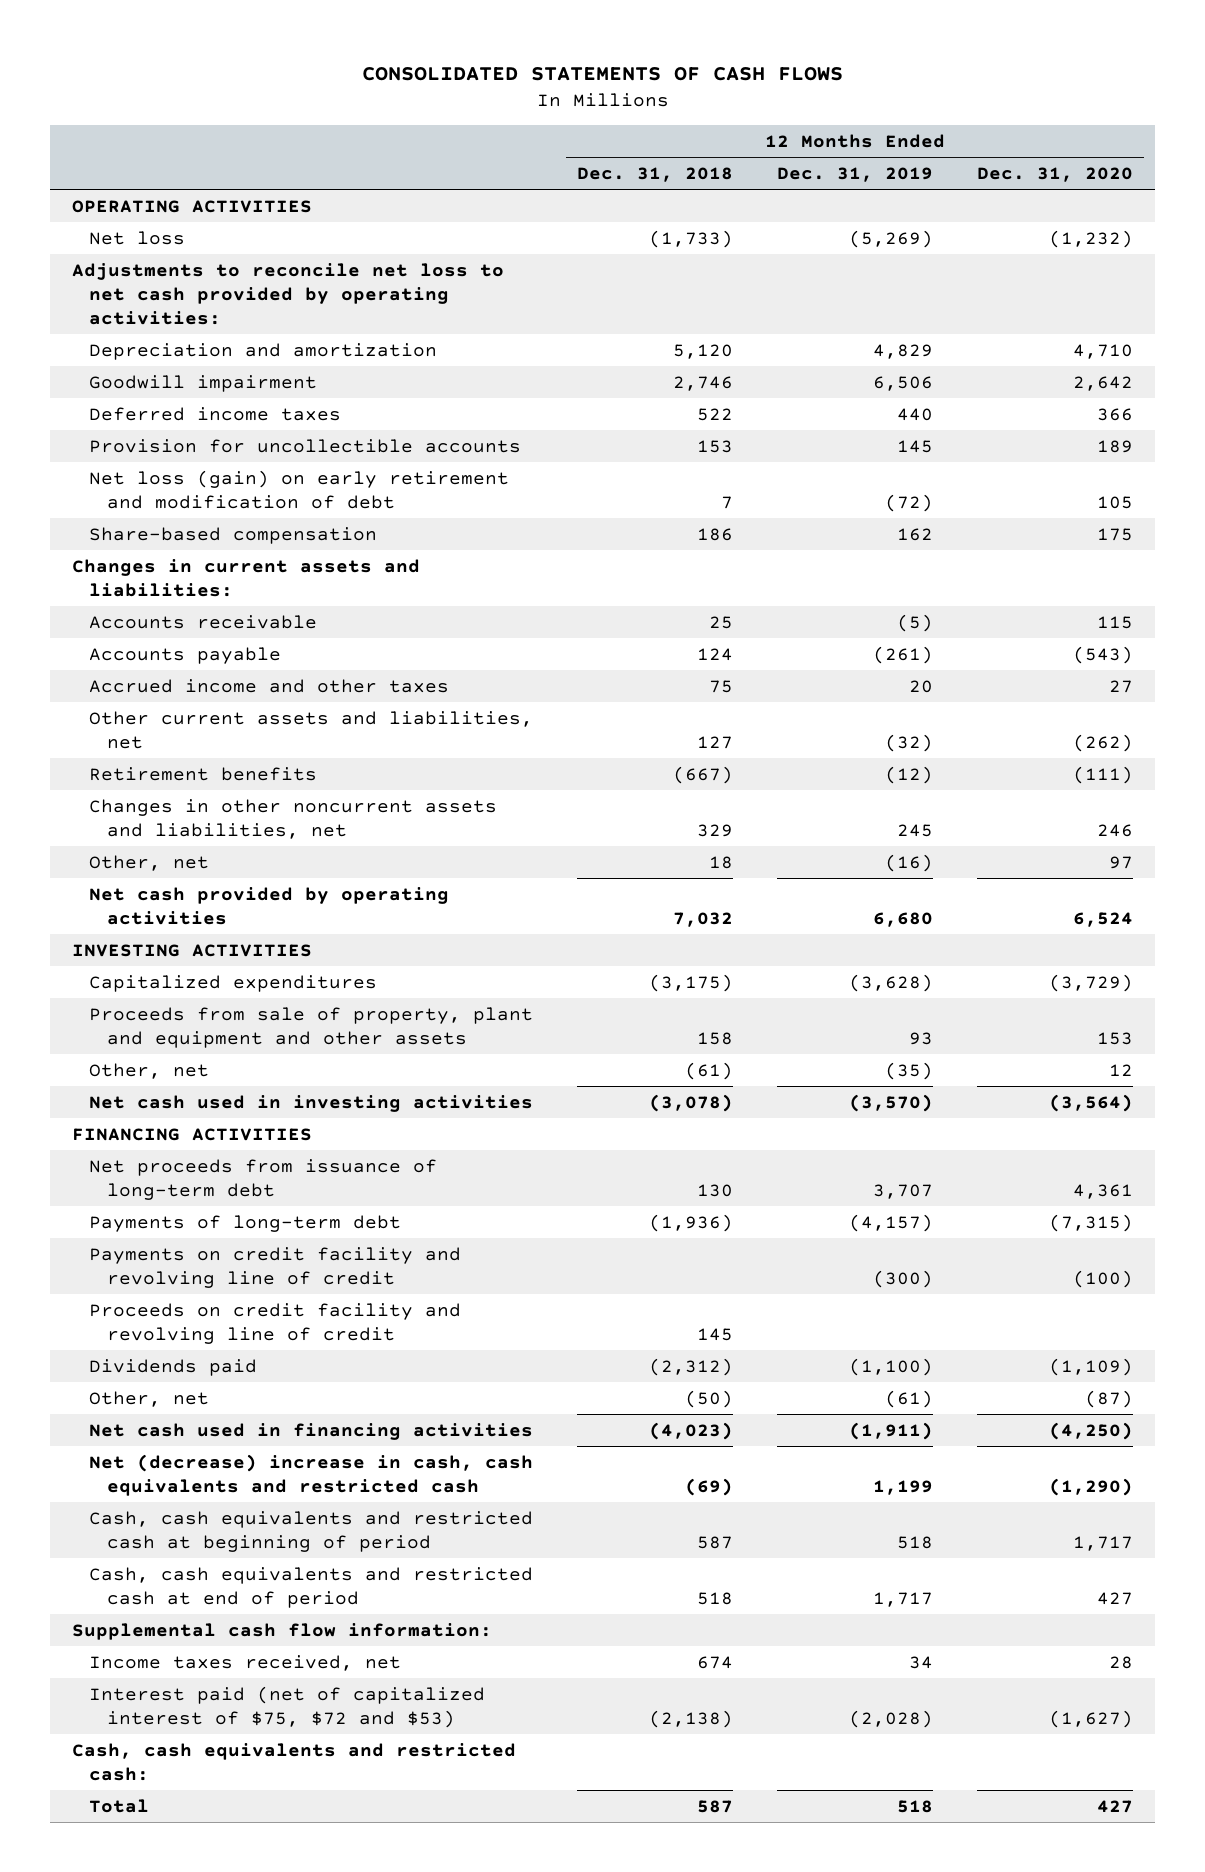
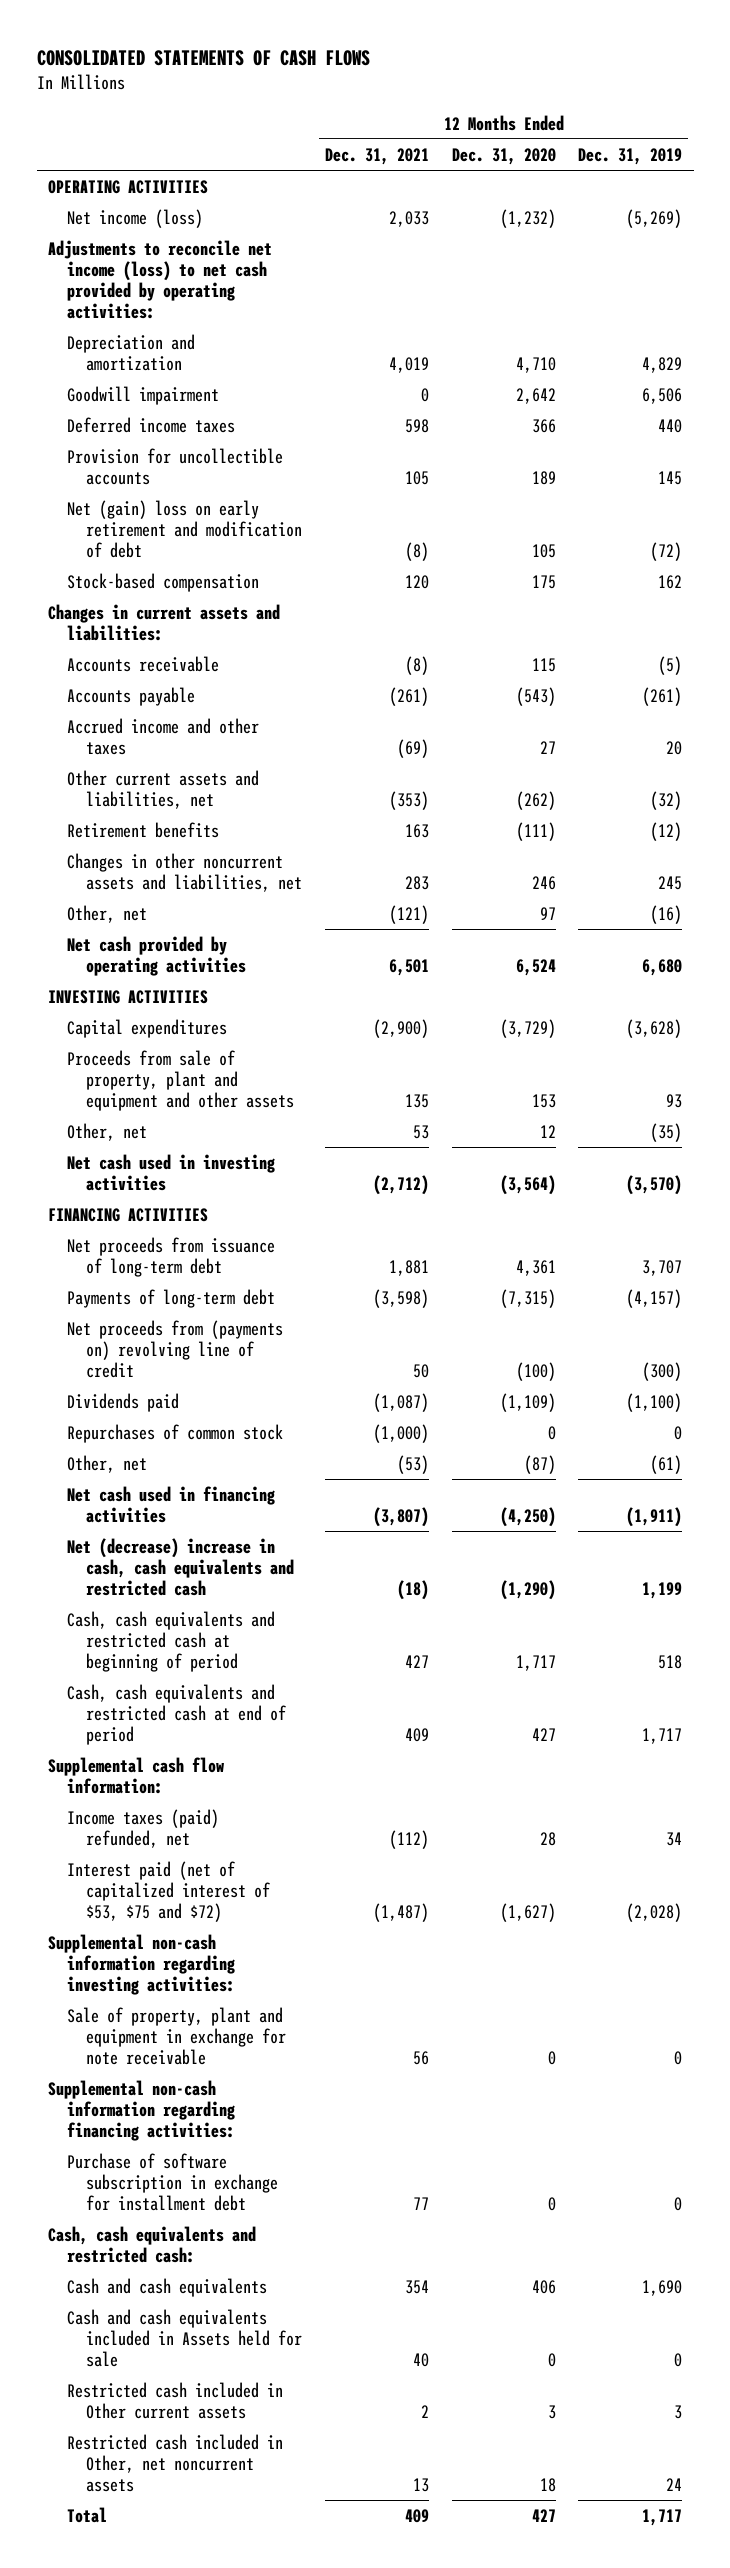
- | 12 Months Ended Dec. 31, 2018 | 12 Months Ended Dec. 31, 2019 | 12 Months Ended Dec. 31, 2020
+ | 12 Months Ended Dec. 31, 2021 | 12 Months Ended Dec. 31, 2020 | 12 Months Ended Dec. 31, 2019
- Net loss | (1,733) | (5,269) | (1,232)
- Adjustments to reconcile net loss to net cash provided by operating activities:
+ Net income (loss) | 2,033 | (1,232) | (5,269)
+ Adjustments to reconcile net income (loss) to net cash provided by operating activities:
- Net loss (gain) on early retirement and modification of debt | 7 | (72) | 105
- Share-based compensation | 186 | 162 | 175
+ Net (gain) loss on early retirement and modification of debt | (8) | 105 | (72)
+ Stock-based compensation | 120 | 175 | 162
- Capitalized expenditures | (3,175) | (3,628) | (3,729)
+ Capital expenditures | (2,900) | (3,729) | (3,628)
- Payments on credit facility and revolving line of credit | | (300) | (100)
- Proceeds on credit facility and revolving line of credit | 145 | |
+ Net proceeds from (payments on) revolving line of credit | 50 | (100) | (300)
+ Repurchases of common stock | (1,000) | 0 | 0
- Income taxes received, net | 674 | 34 | 28
- Interest paid (net of capitalized interest of $75, $72 and $53) | (2,138) | (2,028) | (1,627)
+ Income taxes (paid) refunded, net | (112) | 28 | 34
+ Interest paid (net of capitalized interest of $53, $75 and $72) | (1,487) | (1,627) | (2,028)
+ Supplemental non-cash information regarding investing activities:
+ Sale of property, plant and equipment in exchange for note receivable | 56 | 0 | 0
+ Supplemental non-cash information regarding financing activities:
+ Purchase of software subscription in exchange for installment debt | 77 | 0 | 0
- Total | 587 | 518 | 427
+ Cash and cash equivalents | 354 | 406 | 1,690
+ Cash and cash equivalents included in Assets held for sale | 40 | 0 | 0
+ Restricted cash included in Other current assets | 2 | 3 | 3
+ Restricted cash included in Other, net noncurrent assets | 13 | 18 | 24
+ Total | 409 | 427 | 1,717

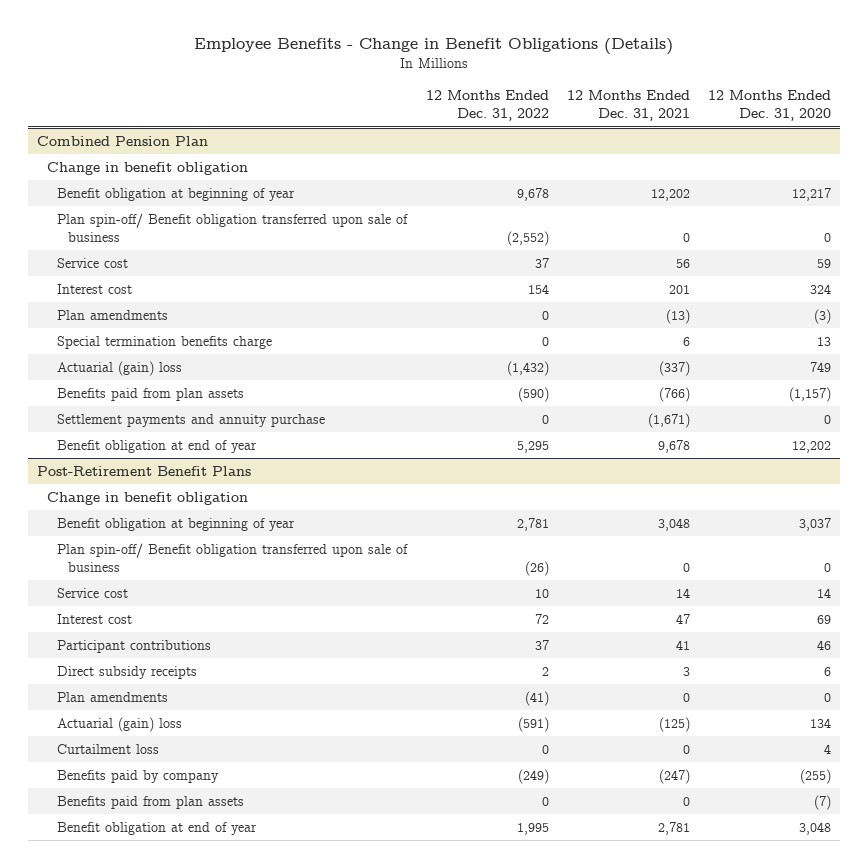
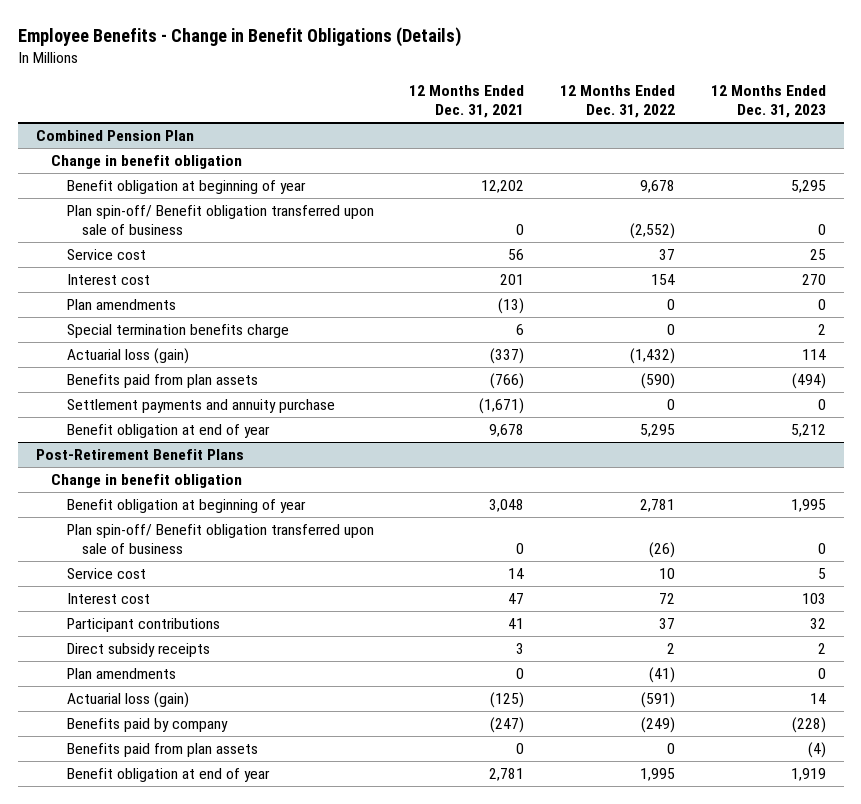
- | 12 Months Ended Dec. 31, 2022 | 12 Months Ended Dec. 31, 2021 | 12 Months Ended Dec. 31, 2020
+ | 12 Months Ended Dec. 31, 2021 | 12 Months Ended Dec. 31, 2022 | 12 Months Ended Dec. 31, 2023
@ Combined Pension Plan
- Actuarial (gain) loss | (1,432) | (337) | 749
+ Actuarial loss (gain) | (337) | (1,432) | 114
@ Post-Retirement Benefit Plans
- Actuarial (gain) loss | (591) | (125) | 134
- Curtailment loss | 0 | 0 | 4
+ Actuarial loss (gain) | (125) | (591) | 14

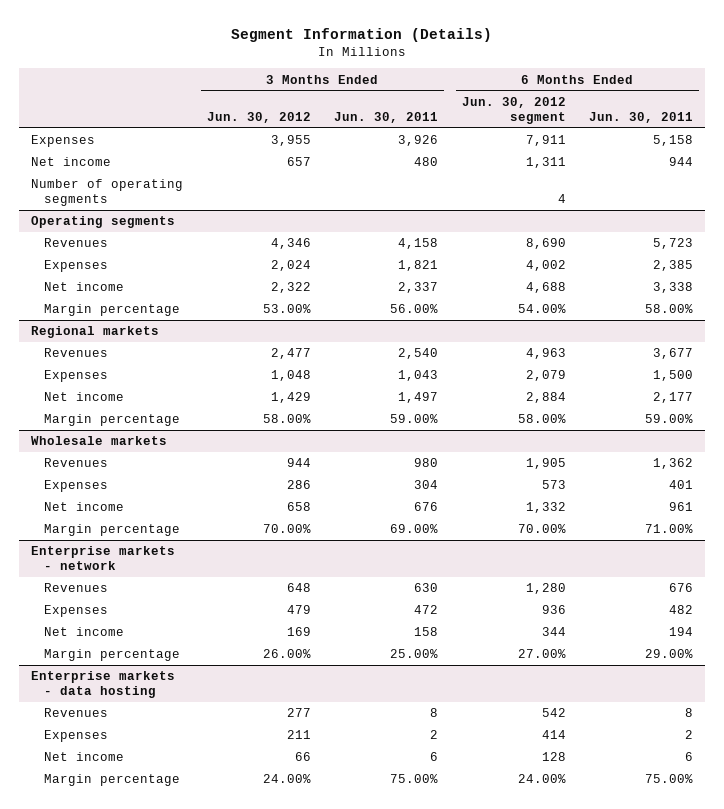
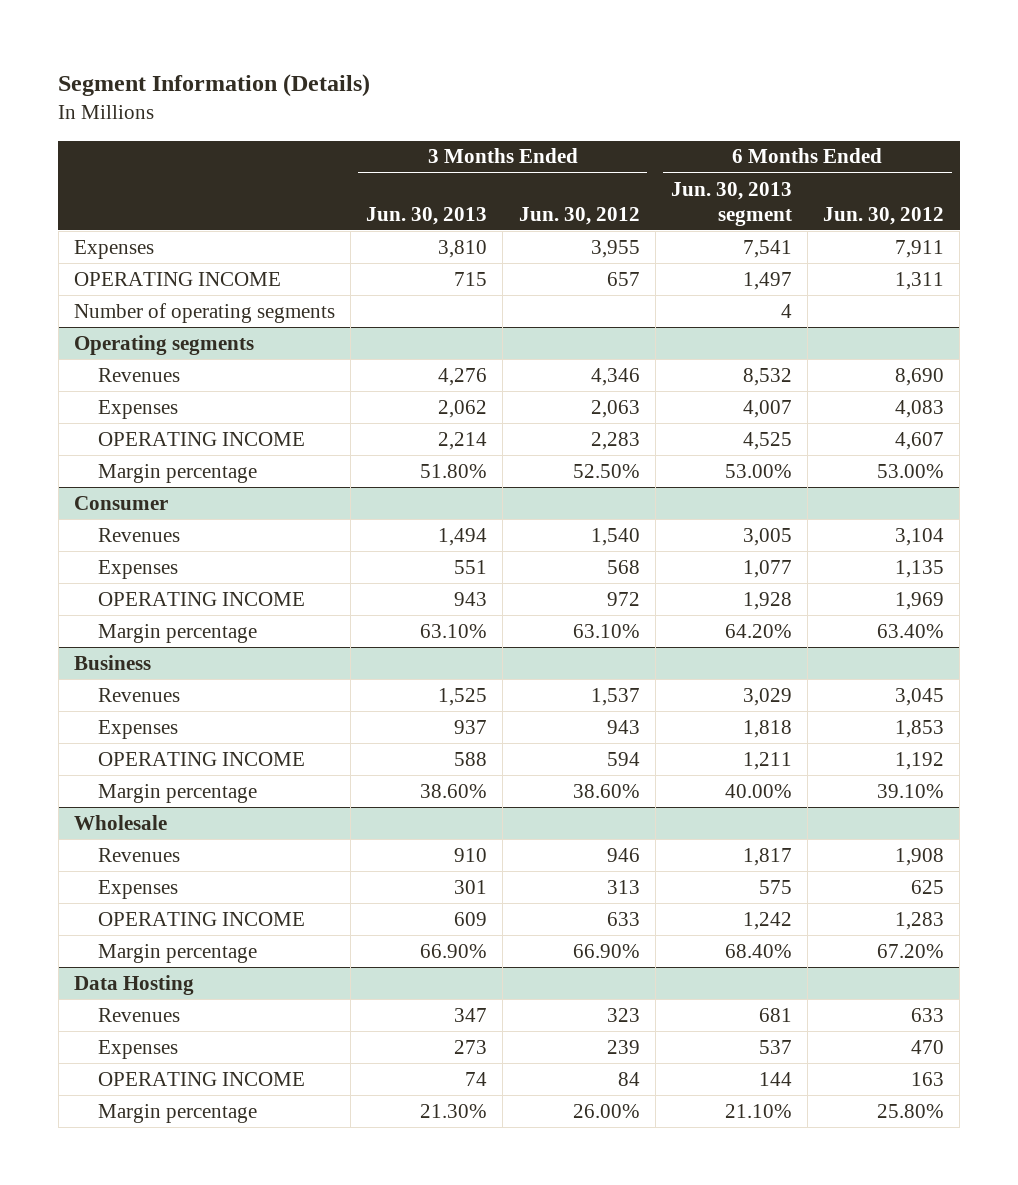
- | 3 Months Ended Jun. 30, 2012 | 3 Months Ended Jun. 30, 2011 | 6 Months Ended Jun. 30, 2012 segment | 6 Months Ended Jun. 30, 2011
+ | 3 Months Ended Jun. 30, 2013 | 3 Months Ended Jun. 30, 2012 | 6 Months Ended Jun. 30, 2013 segment | 6 Months Ended Jun. 30, 2012
- Net income | 657 | 480 | 1,311 | 944
+ OPERATING INCOME | 715 | 657 | 1,497 | 1,311
@ Operating segments
- Expenses | 2,024 | 1,821 | 4,002 | 2,385
- Net income | 2,322 | 2,337 | 4,688 | 3,338
- Margin percentage | 53.00% | 56.00% | 54.00% | 58.00%
- Regional markets
- Revenues | 2,477 | 2,540 | 4,963 | 3,677
- Expenses | 1,048 | 1,043 | 2,079 | 1,500
- Net income | 1,429 | 1,497 | 2,884 | 2,177
- Margin percentage | 58.00% | 59.00% | 58.00% | 59.00%
- Wholesale markets
- Revenues | 944 | 980 | 1,905 | 1,362
- Expenses | 286 | 304 | 573 | 401
- Net income | 658 | 676 | 1,332 | 961
- Margin percentage | 70.00% | 69.00% | 70.00% | 71.00%
- Enterprise markets - network
- Revenues | 648 | 630 | 1,280 | 676
- Expenses | 479 | 472 | 936 | 482
- Net income | 169 | 158 | 344 | 194
@ Operating segments
+ Expenses | 2,062 | 2,063 | 4,007 | 4,083
+ OPERATING INCOME | 2,214 | 2,283 | 4,525 | 4,607
+ Margin percentage | 51.80% | 52.50% | 53.00% | 53.00%
+ Consumer
+ Revenues | 1,494 | 1,540 | 3,005 | 3,104
+ Expenses | 551 | 568 | 1,077 | 1,135
+ OPERATING INCOME | 943 | 972 | 1,928 | 1,969
+ Margin percentage | 63.10% | 63.10% | 64.20% | 63.40%
+ Business
+ Revenues | 1,525 | 1,537 | 3,029 | 3,045
+ Expenses | 937 | 943 | 1,818 | 1,853
+ OPERATING INCOME | 588 | 594 | 1,211 | 1,192
+ Margin percentage | 38.60% | 38.60% | 40.00% | 39.10%
+ Wholesale
+ Revenues | 910 | 946 | 1,817 | 1,908
+ Expenses | 301 | 313 | 575 | 625
+ OPERATING INCOME | 609 | 633 | 1,242 | 1,283
+ Margin percentage | 66.90% | 66.90% | 68.40% | 67.20%
+ Data Hosting
+ Revenues | 347 | 323 | 681 | 633
+ Expenses | 273 | 239 | 537 | 470
+ OPERATING INCOME | 74 | 84 | 144 | 163
- Enterprise markets - data hosting
- Revenues | 277 | 8 | 542 | 8
- Expenses | 211 | 2 | 414 | 2
- Net income | 66 | 6 | 128 | 6
- Margin percentage | 24.00% | 75.00% | 24.00% | 75.00%

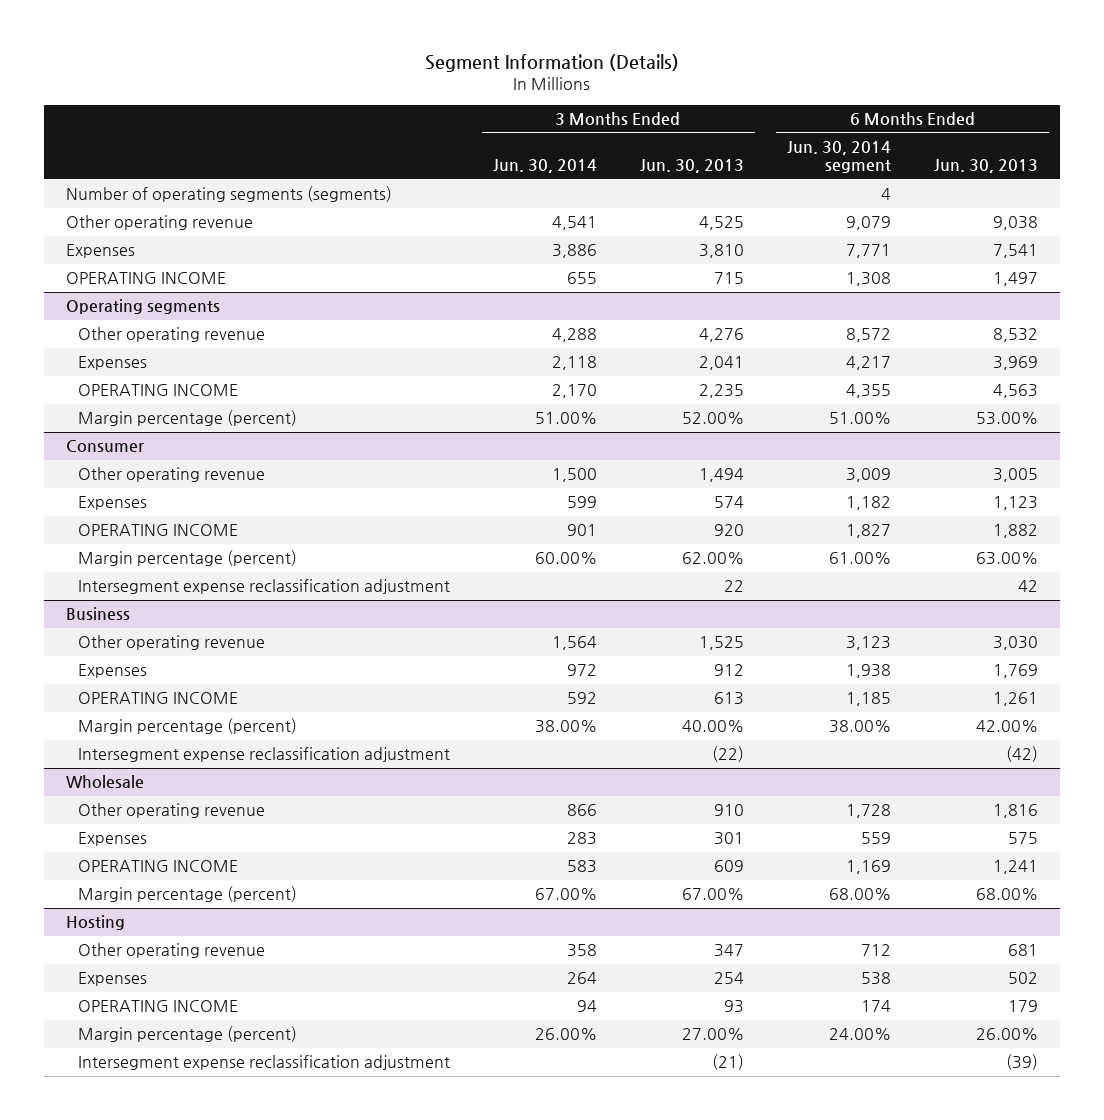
- | 3 Months Ended Jun. 30, 2013 | 3 Months Ended Jun. 30, 2012 | 6 Months Ended Jun. 30, 2013 segment | 6 Months Ended Jun. 30, 2012
+ | 3 Months Ended Jun. 30, 2014 | 3 Months Ended Jun. 30, 2013 | 6 Months Ended Jun. 30, 2014 segment | 6 Months Ended Jun. 30, 2013
+ Number of operating segments (segments) | | | 4 |
+ Other operating revenue | 4,541 | 4,525 | 9,079 | 9,038
- Number of operating segments | | | 4 |
@ Operating segments
- Revenues | 4,276 | 4,346 | 8,532 | 8,690
- Expenses | 2,062 | 2,063 | 4,007 | 4,083
- OPERATING INCOME | 2,214 | 2,283 | 4,525 | 4,607
- Margin percentage | 51.80% | 52.50% | 53.00% | 53.00%
+ Other operating revenue | 4,288 | 4,276 | 8,572 | 8,532
+ Expenses | 2,118 | 2,041 | 4,217 | 3,969
+ OPERATING INCOME | 2,170 | 2,235 | 4,355 | 4,563
+ Margin percentage (percent) | 51.00% | 52.00% | 51.00% | 53.00%
@ Consumer
- Revenues | 1,494 | 1,540 | 3,005 | 3,104
- Expenses | 551 | 568 | 1,077 | 1,135
- OPERATING INCOME | 943 | 972 | 1,928 | 1,969
- Margin percentage | 63.10% | 63.10% | 64.20% | 63.40%
+ Other operating revenue | 1,500 | 1,494 | 3,009 | 3,005
+ Expenses | 599 | 574 | 1,182 | 1,123
+ OPERATING INCOME | 901 | 920 | 1,827 | 1,882
+ Margin percentage (percent) | 60.00% | 62.00% | 61.00% | 63.00%
+ Intersegment expense reclassification adjustment | | 22 | | 42
@ Business
- Revenues | 1,525 | 1,537 | 3,029 | 3,045
- Expenses | 937 | 943 | 1,818 | 1,853
- OPERATING INCOME | 588 | 594 | 1,211 | 1,192
- Margin percentage | 38.60% | 38.60% | 40.00% | 39.10%
+ Other operating revenue | 1,564 | 1,525 | 3,123 | 3,030
+ Expenses | 972 | 912 | 1,938 | 1,769
+ OPERATING INCOME | 592 | 613 | 1,185 | 1,261
+ Margin percentage (percent) | 38.00% | 40.00% | 38.00% | 42.00%
+ Intersegment expense reclassification adjustment | | (22) | | (42)
@ Wholesale
- Revenues | 910 | 946 | 1,817 | 1,908
+ Other operating revenue | 866 | 910 | 1,728 | 1,816
- Margin percentage | 66.90% | 66.90% | 68.40% | 67.20%
- Data Hosting
- Revenues | 347 | 323 | 681 | 633
- Expenses | 273 | 239 | 537 | 470
- OPERATING INCOME | 74 | 84 | 144 | 163
- Margin percentage | 21.30% | 26.00% | 21.10% | 25.80%
@ Wholesale
+ Margin percentage (percent) | 67.00% | 67.00% | 68.00% | 68.00%
+ Hosting
+ Other operating revenue | 358 | 347 | 712 | 681
+ Expenses | 264 | 254 | 538 | 502
+ OPERATING INCOME | 94 | 93 | 174 | 179
+ Margin percentage (percent) | 26.00% | 27.00% | 24.00% | 26.00%
+ Intersegment expense reclassification adjustment | | (21) | | (39)

